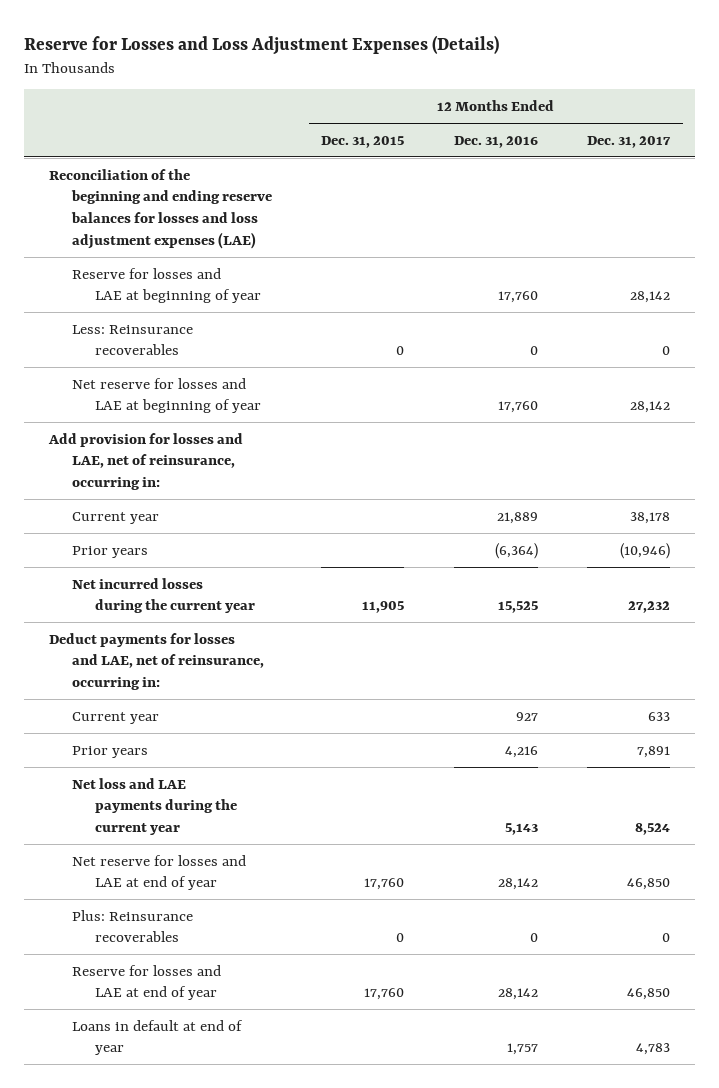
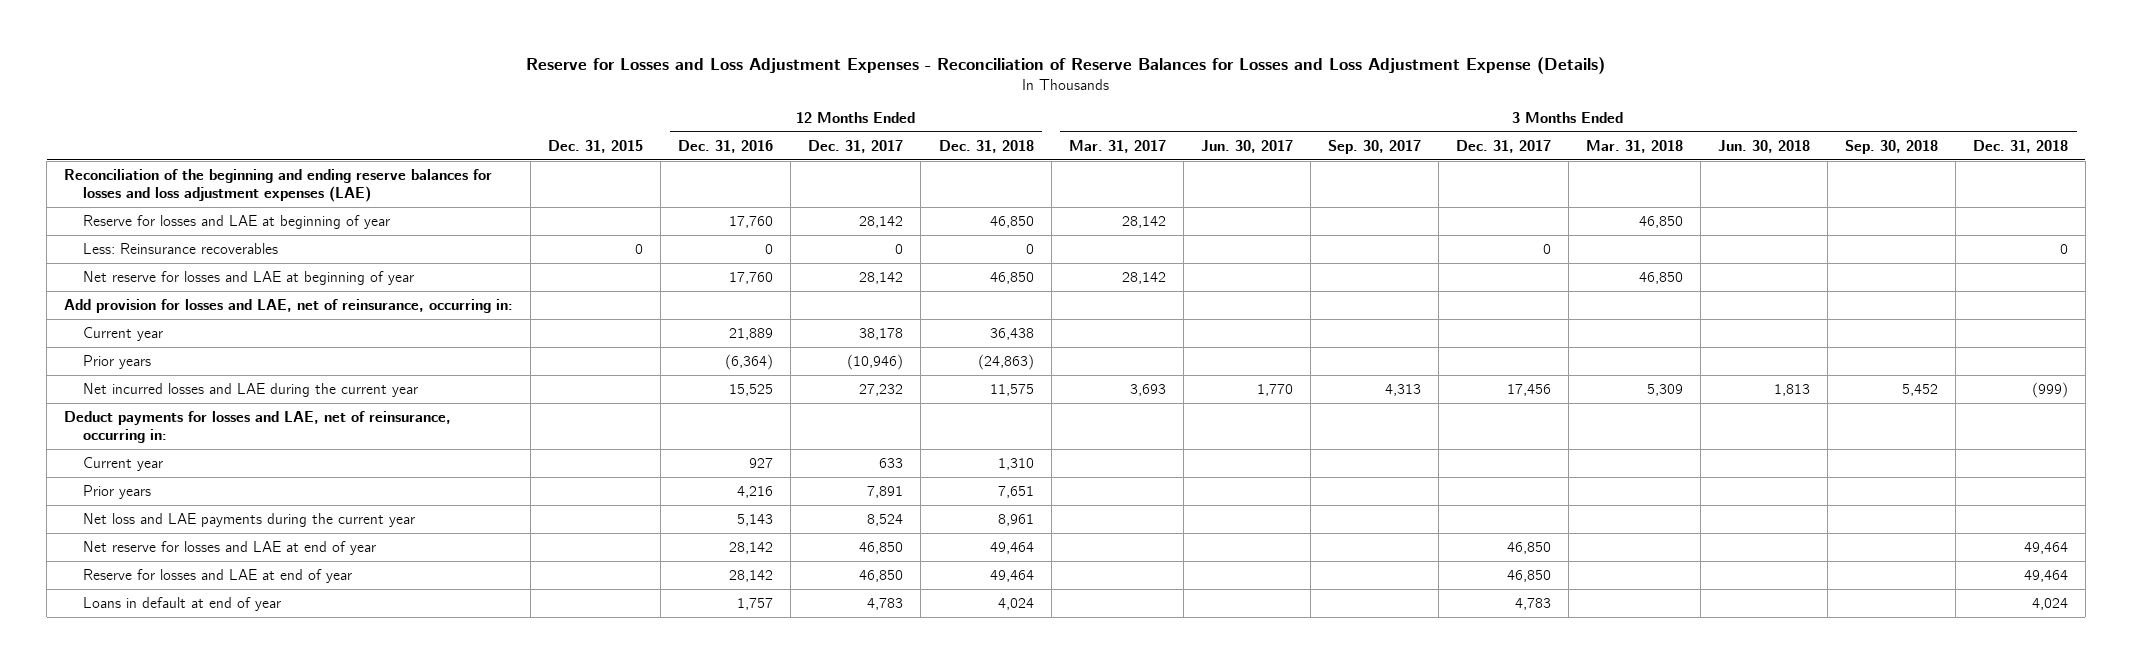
- Reserve for Losses and Loss Adjustment Expenses (Details)
+ Reserve for Losses and Loss Adjustment Expenses - Reconciliation of Reserve Balances for Losses and Loss Adjustment Expense (Details)
- | 12 Months Ended Dec. 31, 2015 | 12 Months Ended Dec. 31, 2016 | 12 Months Ended Dec. 31, 2017
+ | Dec. 31, 2015 | 12 Months Ended Dec. 31, 2016 | 12 Months Ended Dec. 31, 2017 | 12 Months Ended Dec. 31, 2018 | 3 Months Ended Mar. 31, 2017 | 3 Months Ended Jun. 30, 2017 | 3 Months Ended Sep. 30, 2017 | 3 Months Ended Dec. 31, 2017 | 3 Months Ended Mar. 31, 2018 | 3 Months Ended Jun. 30, 2018 | 3 Months Ended Sep. 30, 2018 | 3 Months Ended Dec. 31, 2018
- Net incurred losses during the current year | 11,905 | 15,525 | 27,232
+ Net incurred losses and LAE during the current year | | 15,525 | 27,232 | 11,575 | 3,693 | 1,770 | 4,313 | 17,456 | 5,309 | 1,813 | 5,452 | (999)
- Plus: Reinsurance recoverables | 0 | 0 | 0

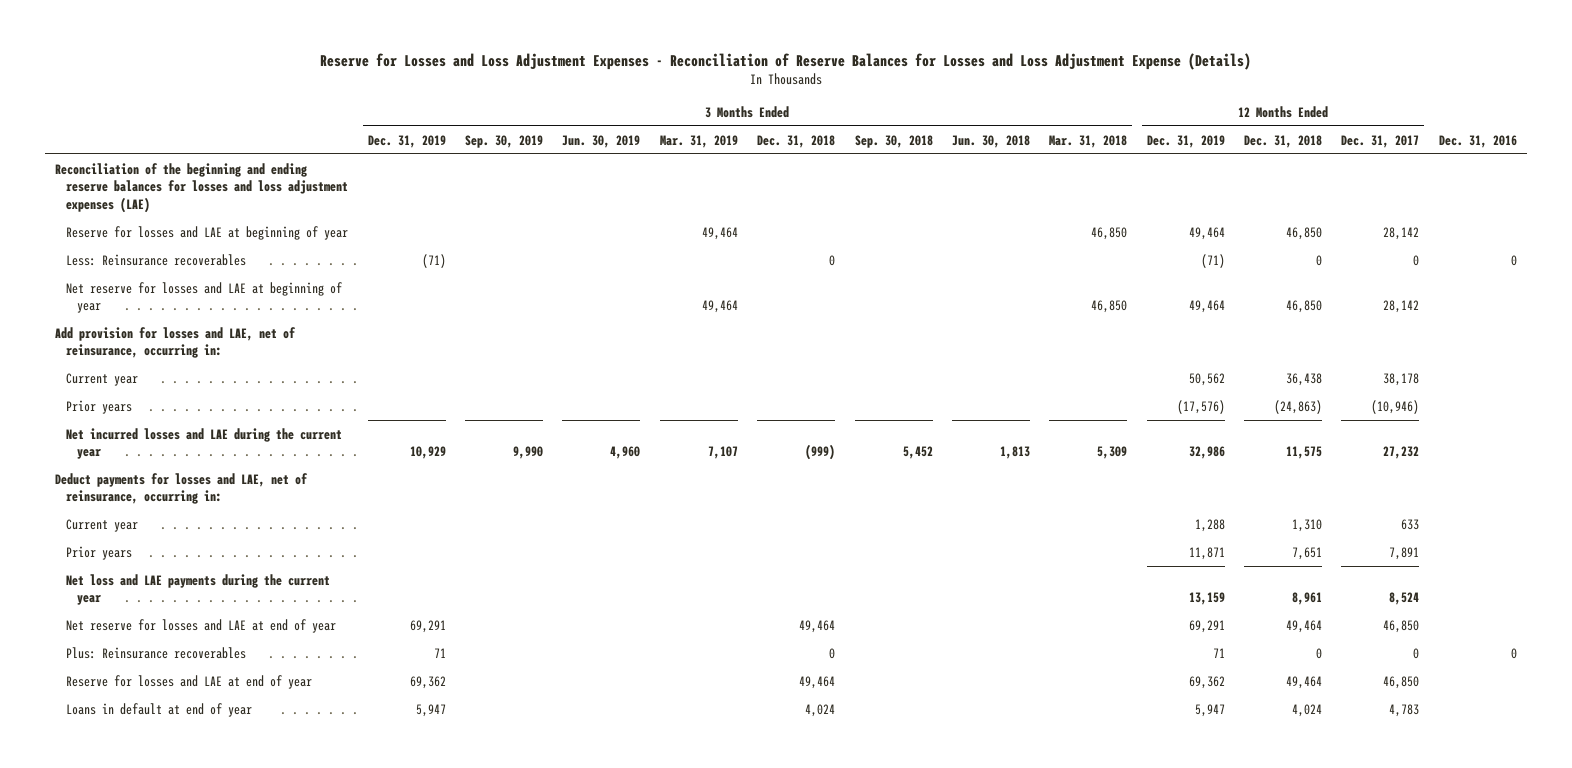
- | Dec. 31, 2015 | 12 Months Ended Dec. 31, 2016 | 12 Months Ended Dec. 31, 2017 | 12 Months Ended Dec. 31, 2018 | 3 Months Ended Mar. 31, 2017 | 3 Months Ended Jun. 30, 2017 | 3 Months Ended Sep. 30, 2017 | 3 Months Ended Dec. 31, 2017 | 3 Months Ended Mar. 31, 2018 | 3 Months Ended Jun. 30, 2018 | 3 Months Ended Sep. 30, 2018 | 3 Months Ended Dec. 31, 2018
+ | 3 Months Ended Dec. 31, 2019 | 3 Months Ended Sep. 30, 2019 | 3 Months Ended Jun. 30, 2019 | 3 Months Ended Mar. 31, 2019 | 3 Months Ended Dec. 31, 2018 | 3 Months Ended Sep. 30, 2018 | 3 Months Ended Jun. 30, 2018 | 3 Months Ended Mar. 31, 2018 | 12 Months Ended Dec. 31, 2019 | 12 Months Ended Dec. 31, 2018 | 12 Months Ended Dec. 31, 2017 | Dec. 31, 2016
+ Plus: Reinsurance recoverables | 71 | | | | 0 | | | | 71 | 0 | 0 | 0

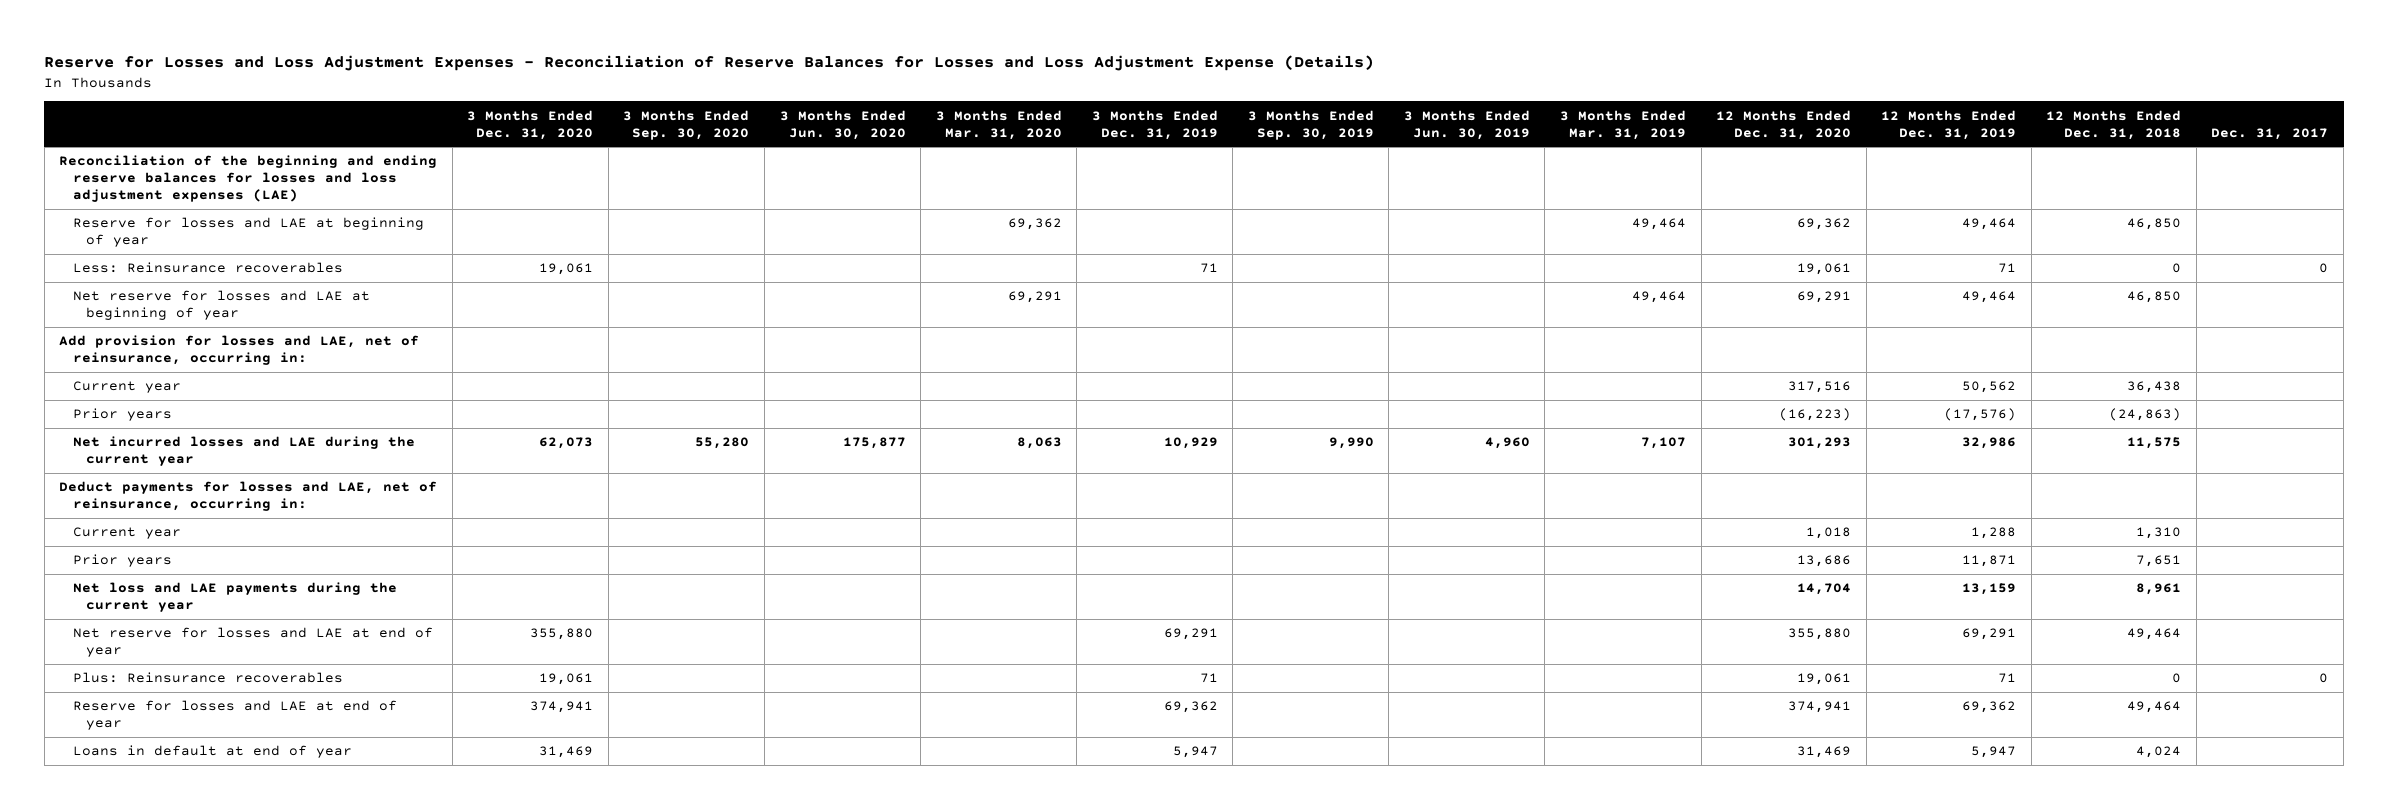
- | 3 Months Ended Dec. 31, 2019 | 3 Months Ended Sep. 30, 2019 | 3 Months Ended Jun. 30, 2019 | 3 Months Ended Mar. 31, 2019 | 3 Months Ended Dec. 31, 2018 | 3 Months Ended Sep. 30, 2018 | 3 Months Ended Jun. 30, 2018 | 3 Months Ended Mar. 31, 2018 | 12 Months Ended Dec. 31, 2019 | 12 Months Ended Dec. 31, 2018 | 12 Months Ended Dec. 31, 2017 | Dec. 31, 2016
+ | 3 Months Ended Dec. 31, 2020 | 3 Months Ended Sep. 30, 2020 | 3 Months Ended Jun. 30, 2020 | 3 Months Ended Mar. 31, 2020 | 3 Months Ended Dec. 31, 2019 | 3 Months Ended Sep. 30, 2019 | 3 Months Ended Jun. 30, 2019 | 3 Months Ended Mar. 31, 2019 | 12 Months Ended Dec. 31, 2020 | 12 Months Ended Dec. 31, 2019 | 12 Months Ended Dec. 31, 2018 | Dec. 31, 2017
- Less: Reinsurance recoverables | (71) | | | | 0 | | | | (71) | 0 | 0 | 0
+ Less: Reinsurance recoverables | 19,061 | | | | 71 | | | | 19,061 | 71 | 0 | 0

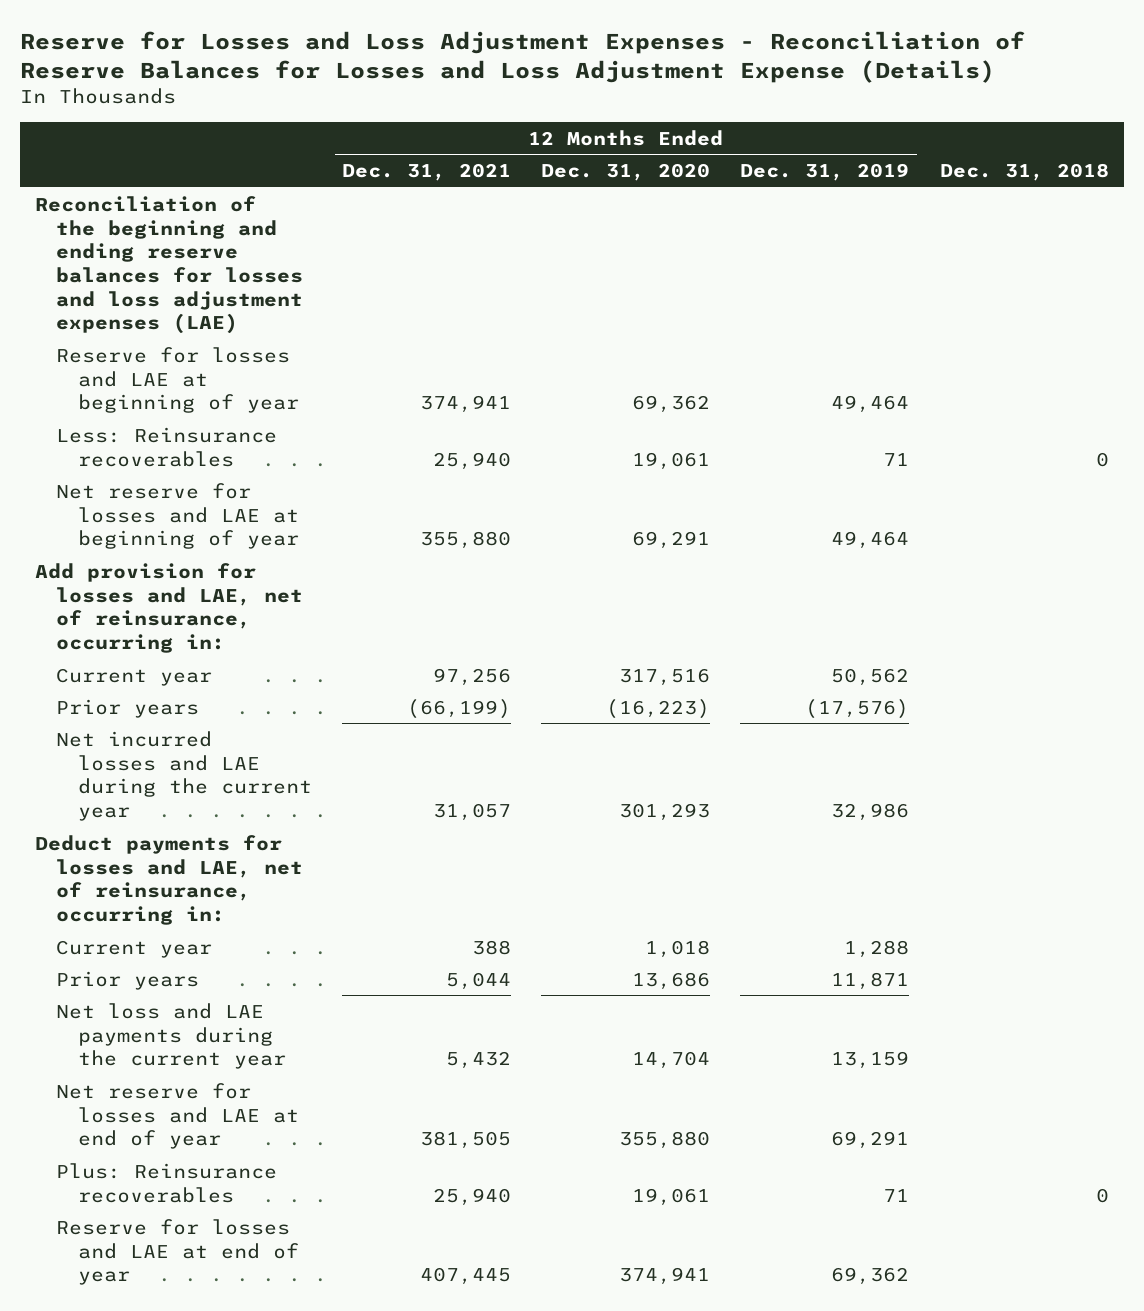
- | 3 Months Ended Dec. 31, 2020 | 3 Months Ended Sep. 30, 2020 | 3 Months Ended Jun. 30, 2020 | 3 Months Ended Mar. 31, 2020 | 3 Months Ended Dec. 31, 2019 | 3 Months Ended Sep. 30, 2019 | 3 Months Ended Jun. 30, 2019 | 3 Months Ended Mar. 31, 2019 | 12 Months Ended Dec. 31, 2020 | 12 Months Ended Dec. 31, 2019 | 12 Months Ended Dec. 31, 2018 | Dec. 31, 2017
+ | 12 Months Ended Dec. 31, 2021 | 12 Months Ended Dec. 31, 2020 | 12 Months Ended Dec. 31, 2019 | Dec. 31, 2018
- Loans in default at end of year | 31,469 | | | | 5,947 | | | | 31,469 | 5,947 | 4,024 |

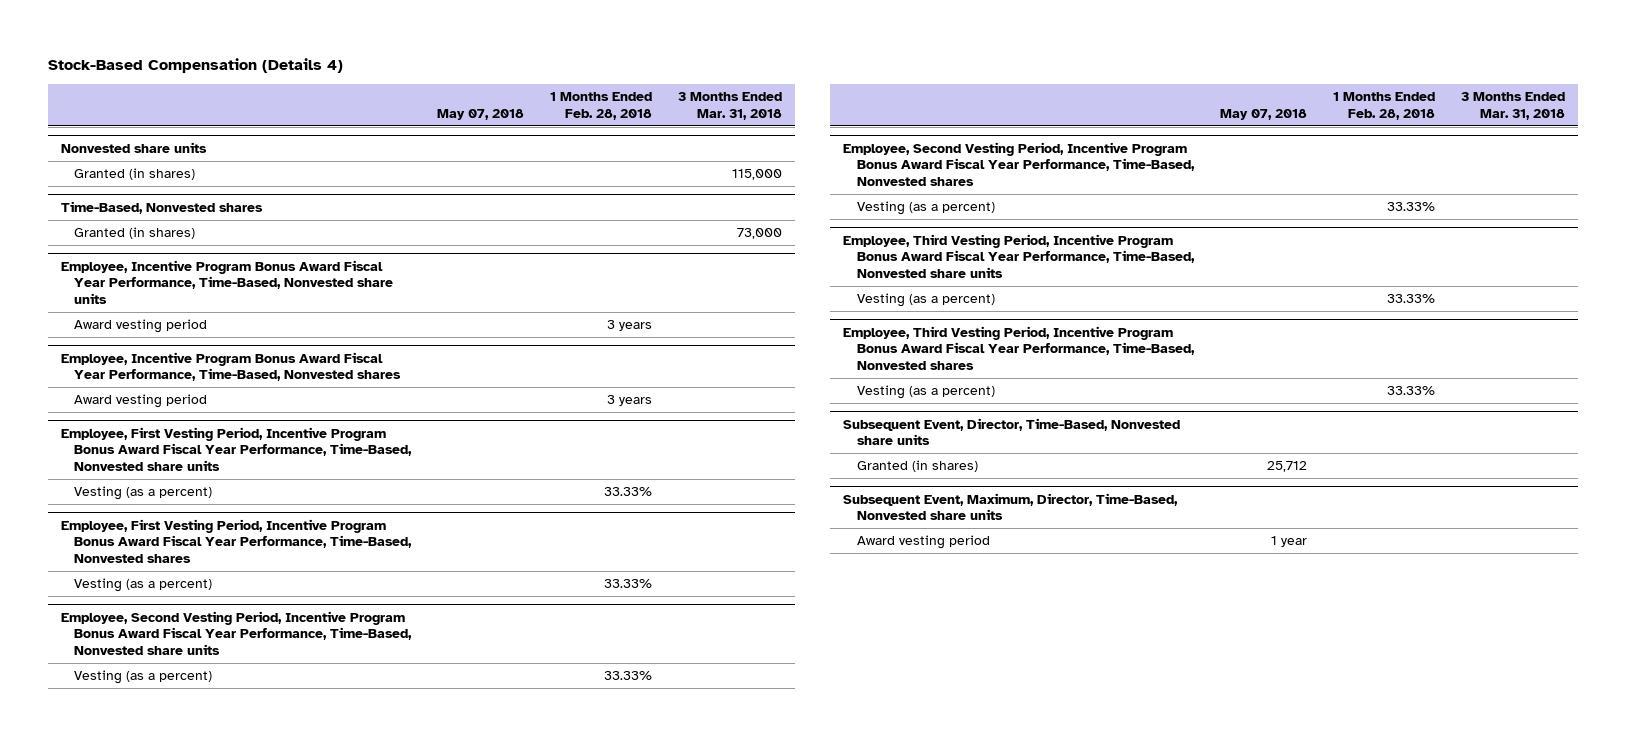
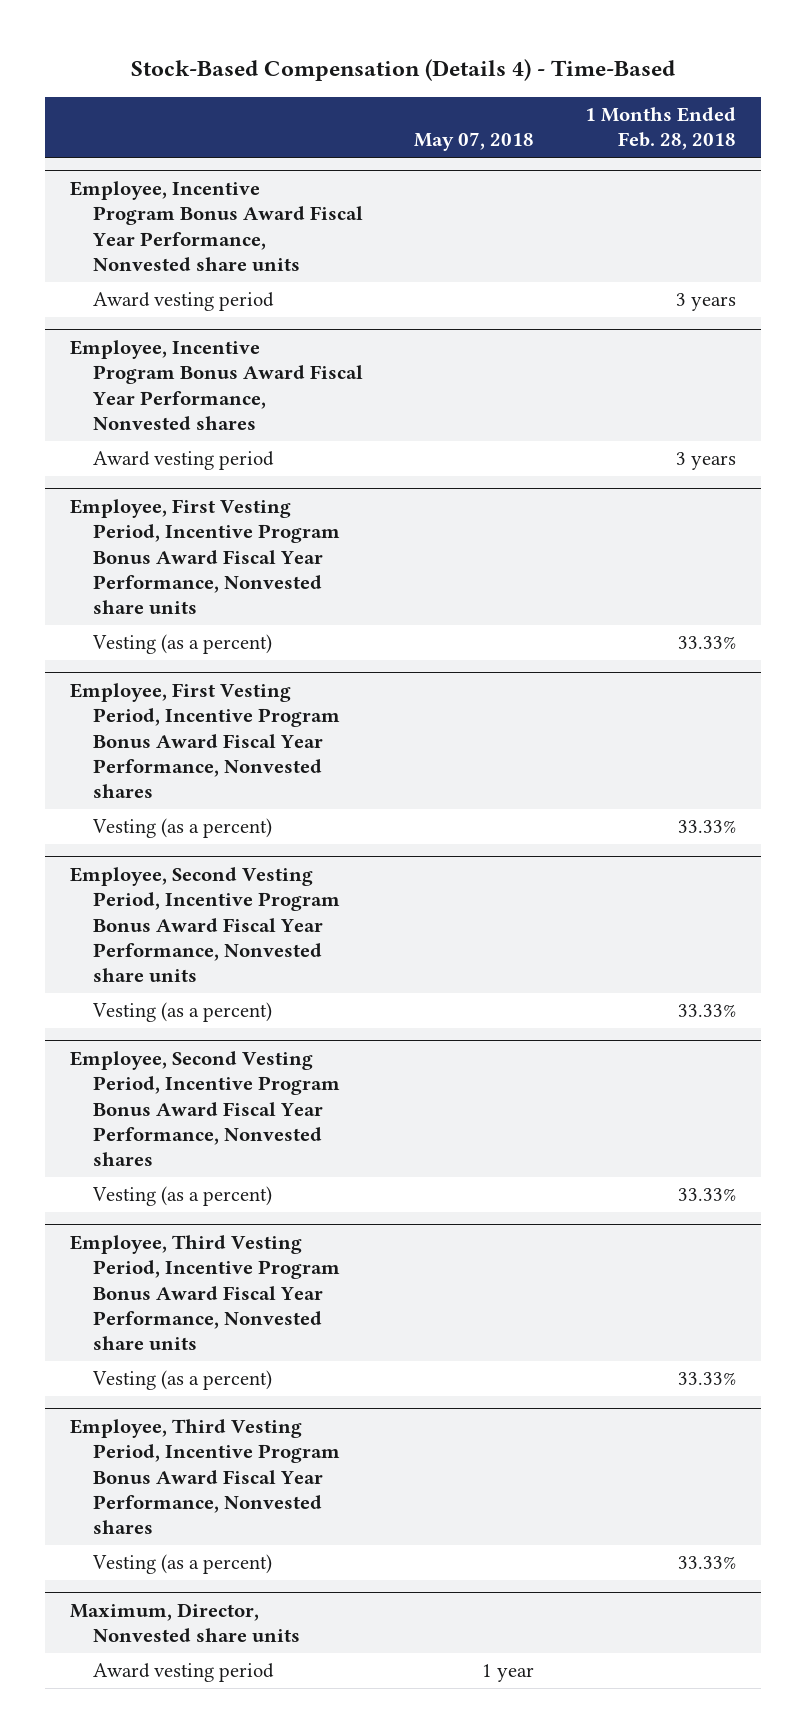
- Stock-Based Compensation (Details 4)
+ Stock-Based Compensation (Details 4) - Time-Based
- | May 07, 2018 | 1 Months Ended Feb. 28, 2018 | 3 Months Ended Mar. 31, 2018
+ | May 07, 2018 | 1 Months Ended Feb. 28, 2018
- Nonvested share units
- Granted (in shares) | | | 115,000
- Time-Based, Nonvested shares
- Granted (in shares) | | | 73,000
- Employee, Incentive Program Bonus Award Fiscal Year Performance, Time-Based, Nonvested share units
+ Employee, Incentive Program Bonus Award Fiscal Year Performance, Nonvested share units
- Employee, Incentive Program Bonus Award Fiscal Year Performance, Time-Based, Nonvested shares
+ Employee, Incentive Program Bonus Award Fiscal Year Performance, Nonvested shares
- Employee, First Vesting Period, Incentive Program Bonus Award Fiscal Year Performance, Time-Based, Nonvested share units
+ Employee, First Vesting Period, Incentive Program Bonus Award Fiscal Year Performance, Nonvested share units
- Employee, First Vesting Period, Incentive Program Bonus Award Fiscal Year Performance, Time-Based, Nonvested shares
+ Employee, First Vesting Period, Incentive Program Bonus Award Fiscal Year Performance, Nonvested shares
- Employee, Second Vesting Period, Incentive Program Bonus Award Fiscal Year Performance, Time-Based, Nonvested share units
+ Employee, Second Vesting Period, Incentive Program Bonus Award Fiscal Year Performance, Nonvested share units
- Employee, Second Vesting Period, Incentive Program Bonus Award Fiscal Year Performance, Time-Based, Nonvested shares
+ Employee, Second Vesting Period, Incentive Program Bonus Award Fiscal Year Performance, Nonvested shares
- Employee, Third Vesting Period, Incentive Program Bonus Award Fiscal Year Performance, Time-Based, Nonvested share units
+ Employee, Third Vesting Period, Incentive Program Bonus Award Fiscal Year Performance, Nonvested share units
- Employee, Third Vesting Period, Incentive Program Bonus Award Fiscal Year Performance, Time-Based, Nonvested shares
+ Employee, Third Vesting Period, Incentive Program Bonus Award Fiscal Year Performance, Nonvested shares
- Subsequent Event, Director, Time-Based, Nonvested share units
- Granted (in shares) | 25,712 | |
- Subsequent Event, Maximum, Director, Time-Based, Nonvested share units
+ Maximum, Director, Nonvested share units

